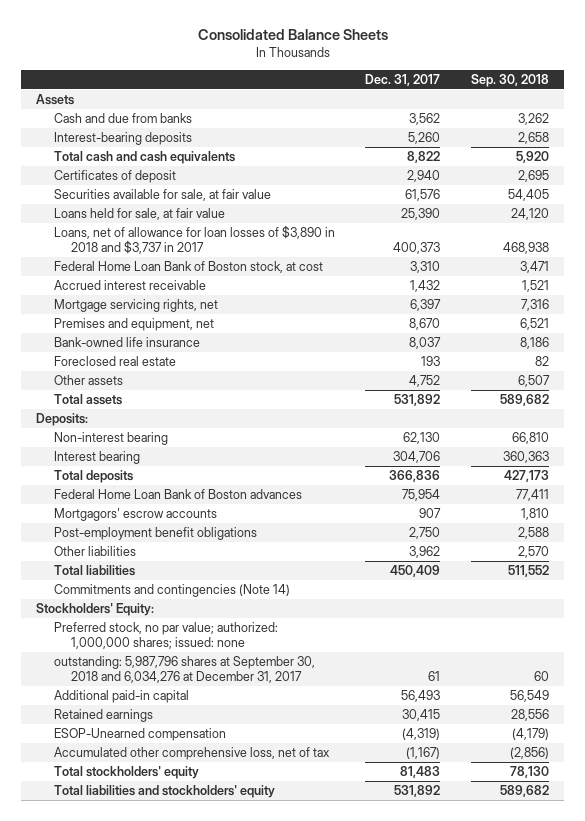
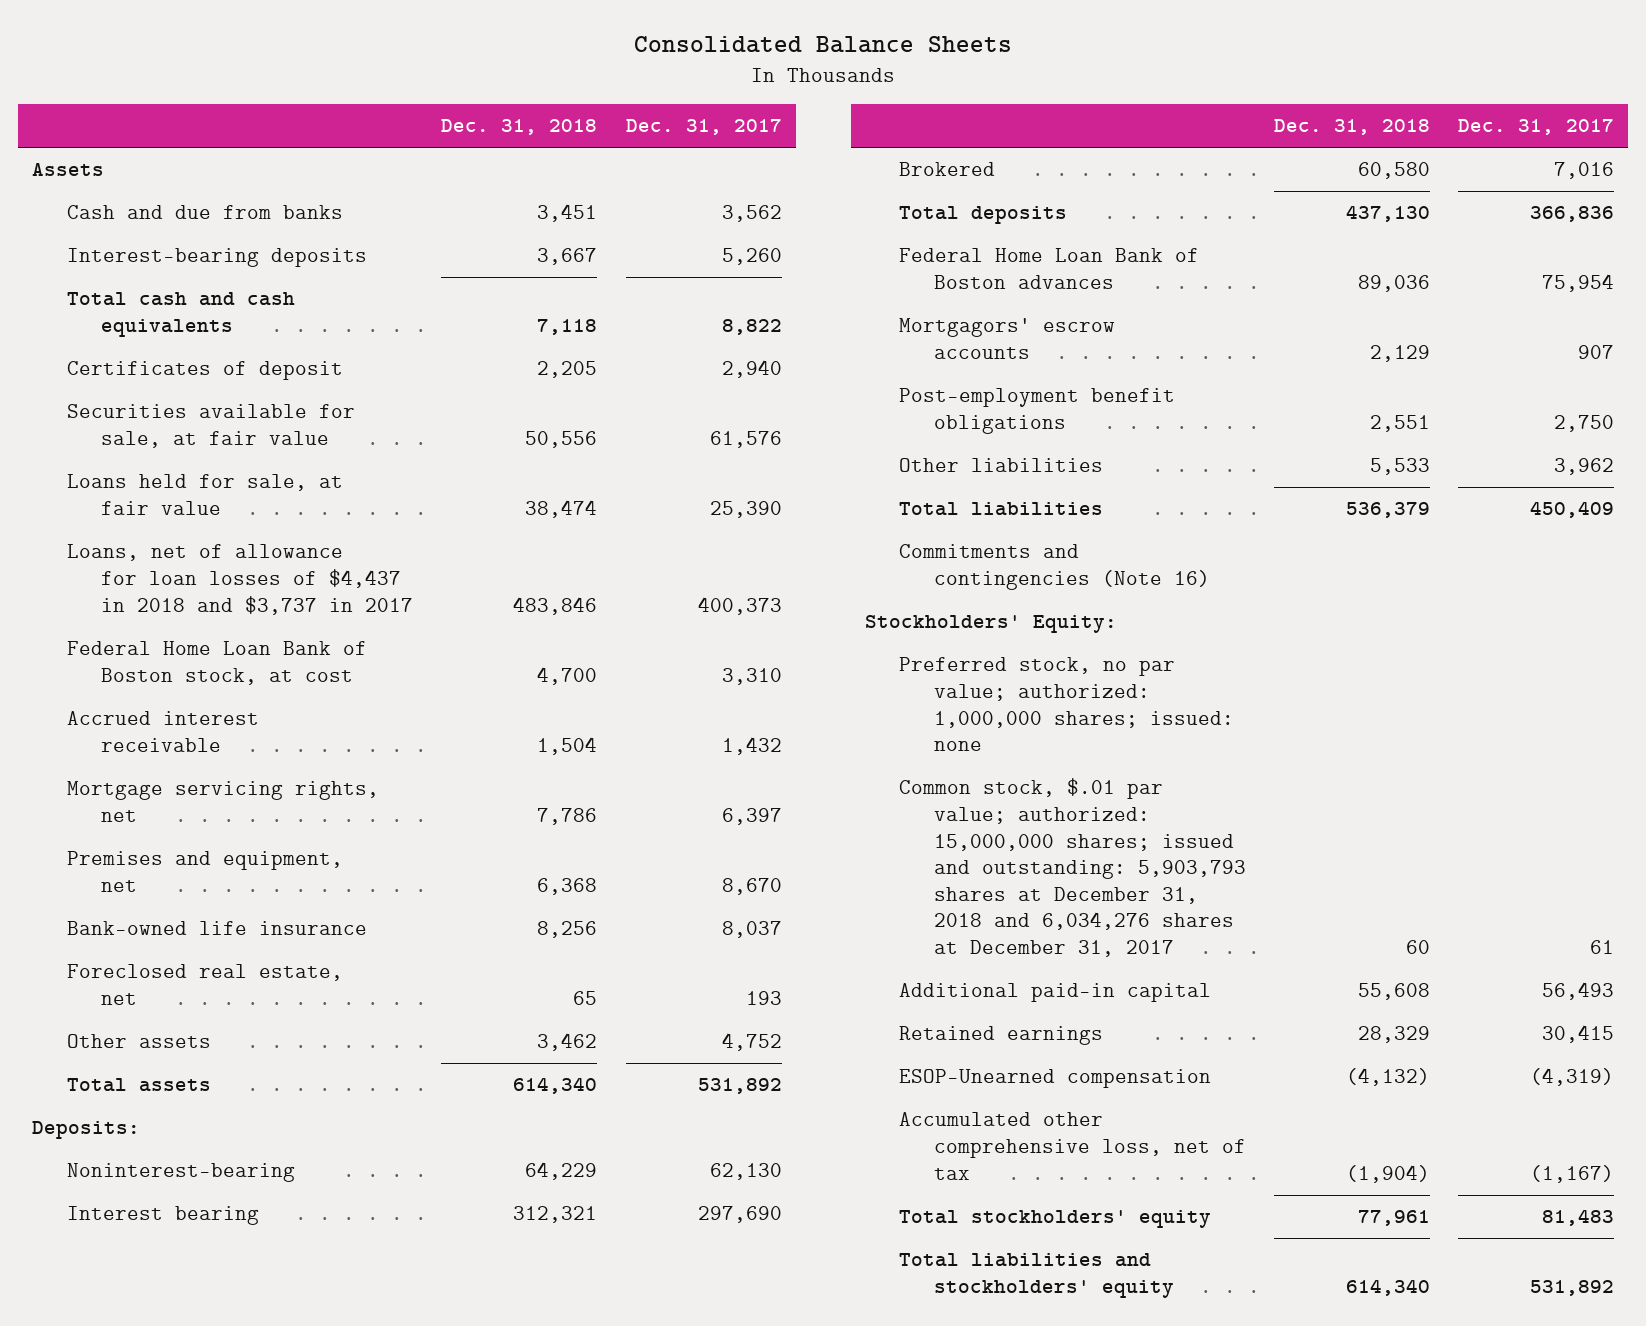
- | Dec. 31, 2017 | Sep. 30, 2018
+ | Dec. 31, 2018 | Dec. 31, 2017
- Loans, net of allowance for loan losses of $3,890 in 2018 and $3,737 in 2017 | 400,373 | 468,938
+ Loans, net of allowance for loan losses of $4,437 in 2018 and $3,737 in 2017 | 483,846 | 400,373
- Foreclosed real estate | 193 | 82
+ Foreclosed real estate, net | 65 | 193
- Non-interest bearing | 62,130 | 66,810
- Interest bearing | 304,706 | 360,363
+ Noninterest-bearing | 64,229 | 62,130
+ Interest bearing | 312,321 | 297,690
+ Brokered | 60,580 | 7,016
- Commitments and contingencies (Note 14)
+ Commitments and contingencies (Note 16)
- outstanding: 5,987,796 shares at September 30, 2018 and 6,034,276 at December 31, 2017 | 61 | 60
+ Common stock, $.01 par value; authorized: 15,000,000 shares; issued and outstanding: 5,903,793 shares at December 31, 2018 and 6,034,276 shares at December 31, 2017 | 60 | 61

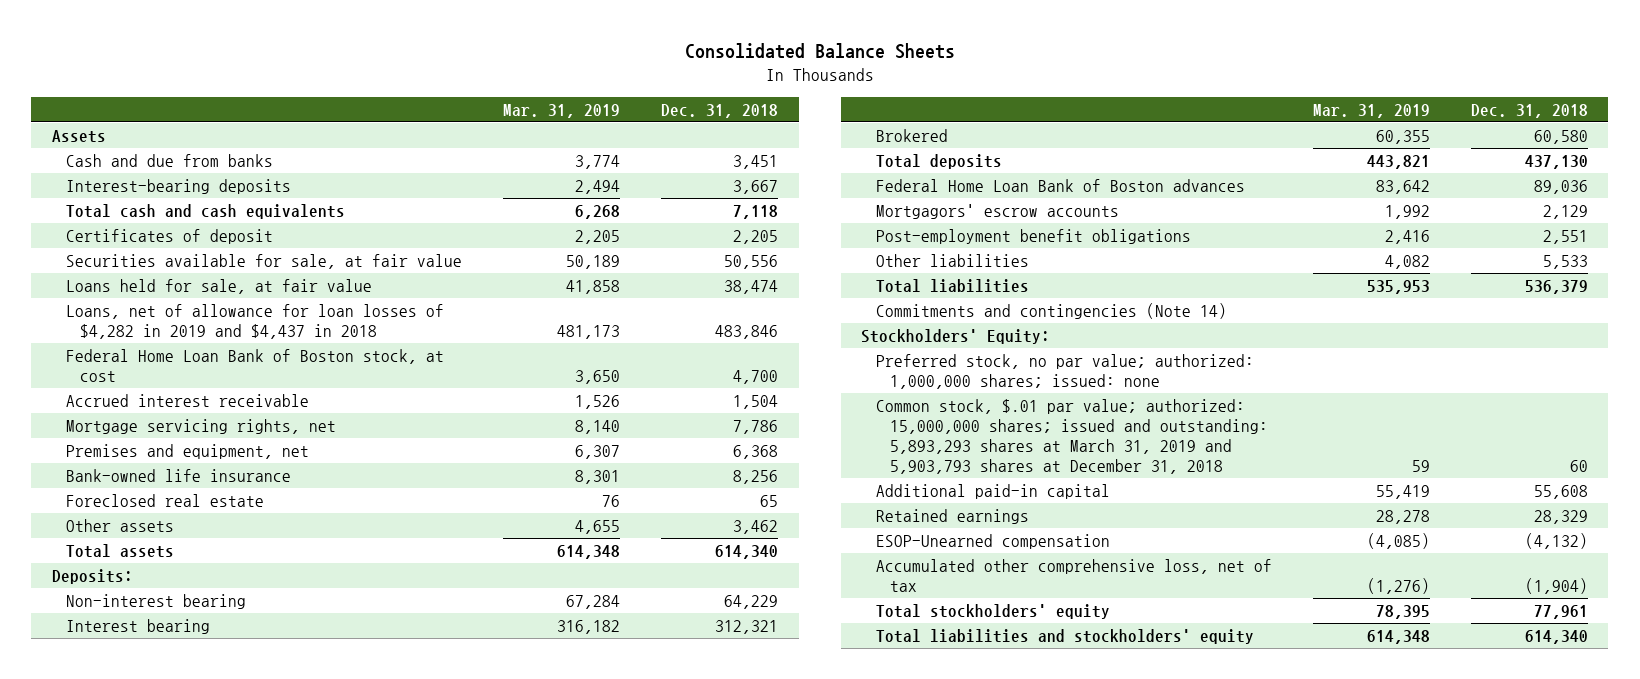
- | Dec. 31, 2018 | Dec. 31, 2017
+ | Mar. 31, 2019 | Dec. 31, 2018
- Loans, net of allowance for loan losses of $4,437 in 2018 and $3,737 in 2017 | 483,846 | 400,373
+ Loans, net of allowance for loan losses of $4,282 in 2019 and $4,437 in 2018 | 481,173 | 483,846
- Foreclosed real estate, net | 65 | 193
+ Foreclosed real estate | 76 | 65
- Noninterest-bearing | 64,229 | 62,130
+ Non-interest bearing | 67,284 | 64,229
- Commitments and contingencies (Note 16)
+ Commitments and contingencies (Note 14)
- Common stock, $.01 par value; authorized: 15,000,000 shares; issued and outstanding: 5,903,793 shares at December 31, 2018 and 6,034,276 shares at December 31, 2017 | 60 | 61
+ Common stock, $.01 par value; authorized: 15,000,000 shares; issued and outstanding: 5,893,293 shares at March 31, 2019 and 5,903,793 shares at December 31, 2018 | 59 | 60

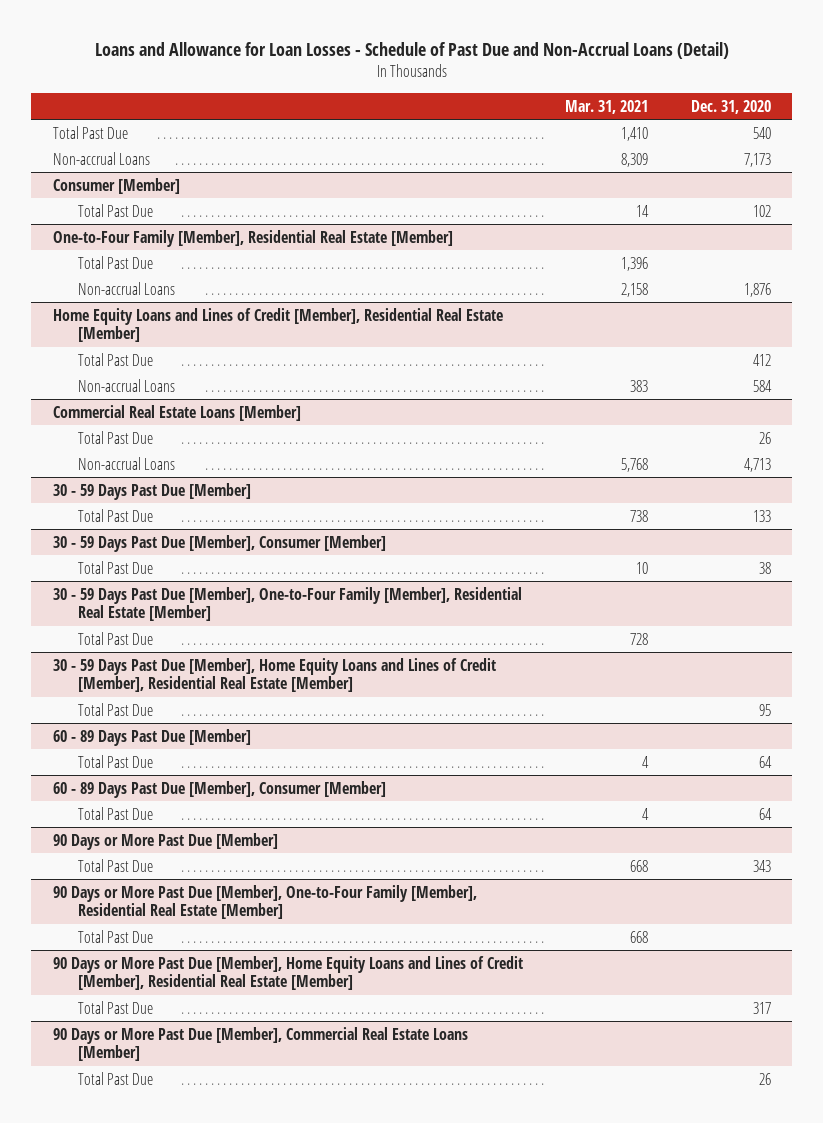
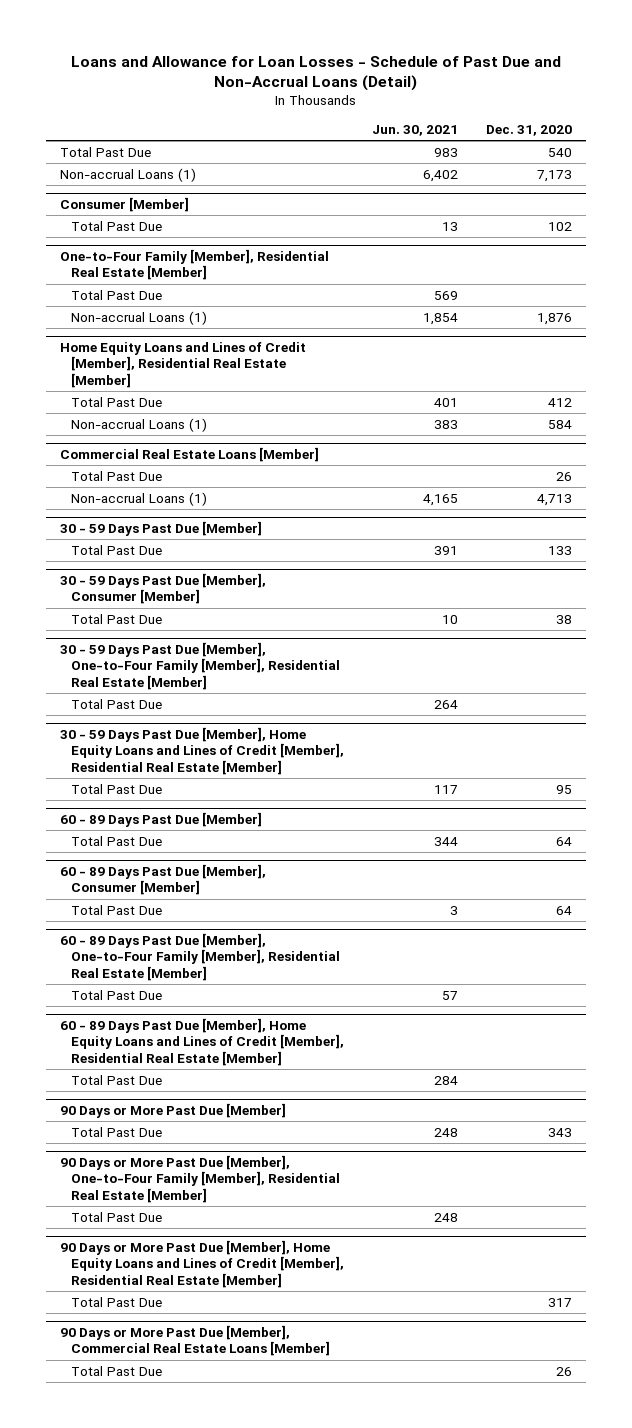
- | Mar. 31, 2021 | Dec. 31, 2020
+ | Jun. 30, 2021 | Dec. 31, 2020
- Non-accrual Loans | 8,309 | 7,173
+ Non-accrual Loans (1) | 6,402 | 7,173
@ One-to-Four Family [Member], Residential Real Estate [Member]
- Non-accrual Loans | 2,158 | 1,876
+ Non-accrual Loans (1) | 1,854 | 1,876
@ Home Equity Loans and Lines of Credit [Member], Residential Real Estate [Member]
- Non-accrual Loans | 383 | 584
+ Non-accrual Loans (1) | 383 | 584
@ Commercial Real Estate Loans [Member]
- Non-accrual Loans | 5,768 | 4,713
+ Non-accrual Loans (1) | 4,165 | 4,713
+ 60 - 89 Days Past Due [Member], One-to-Four Family [Member], Residential Real Estate [Member]
+ Total Past Due | 57 |
+ 60 - 89 Days Past Due [Member], Home Equity Loans and Lines of Credit [Member], Residential Real Estate [Member]
+ Total Past Due | 284 |

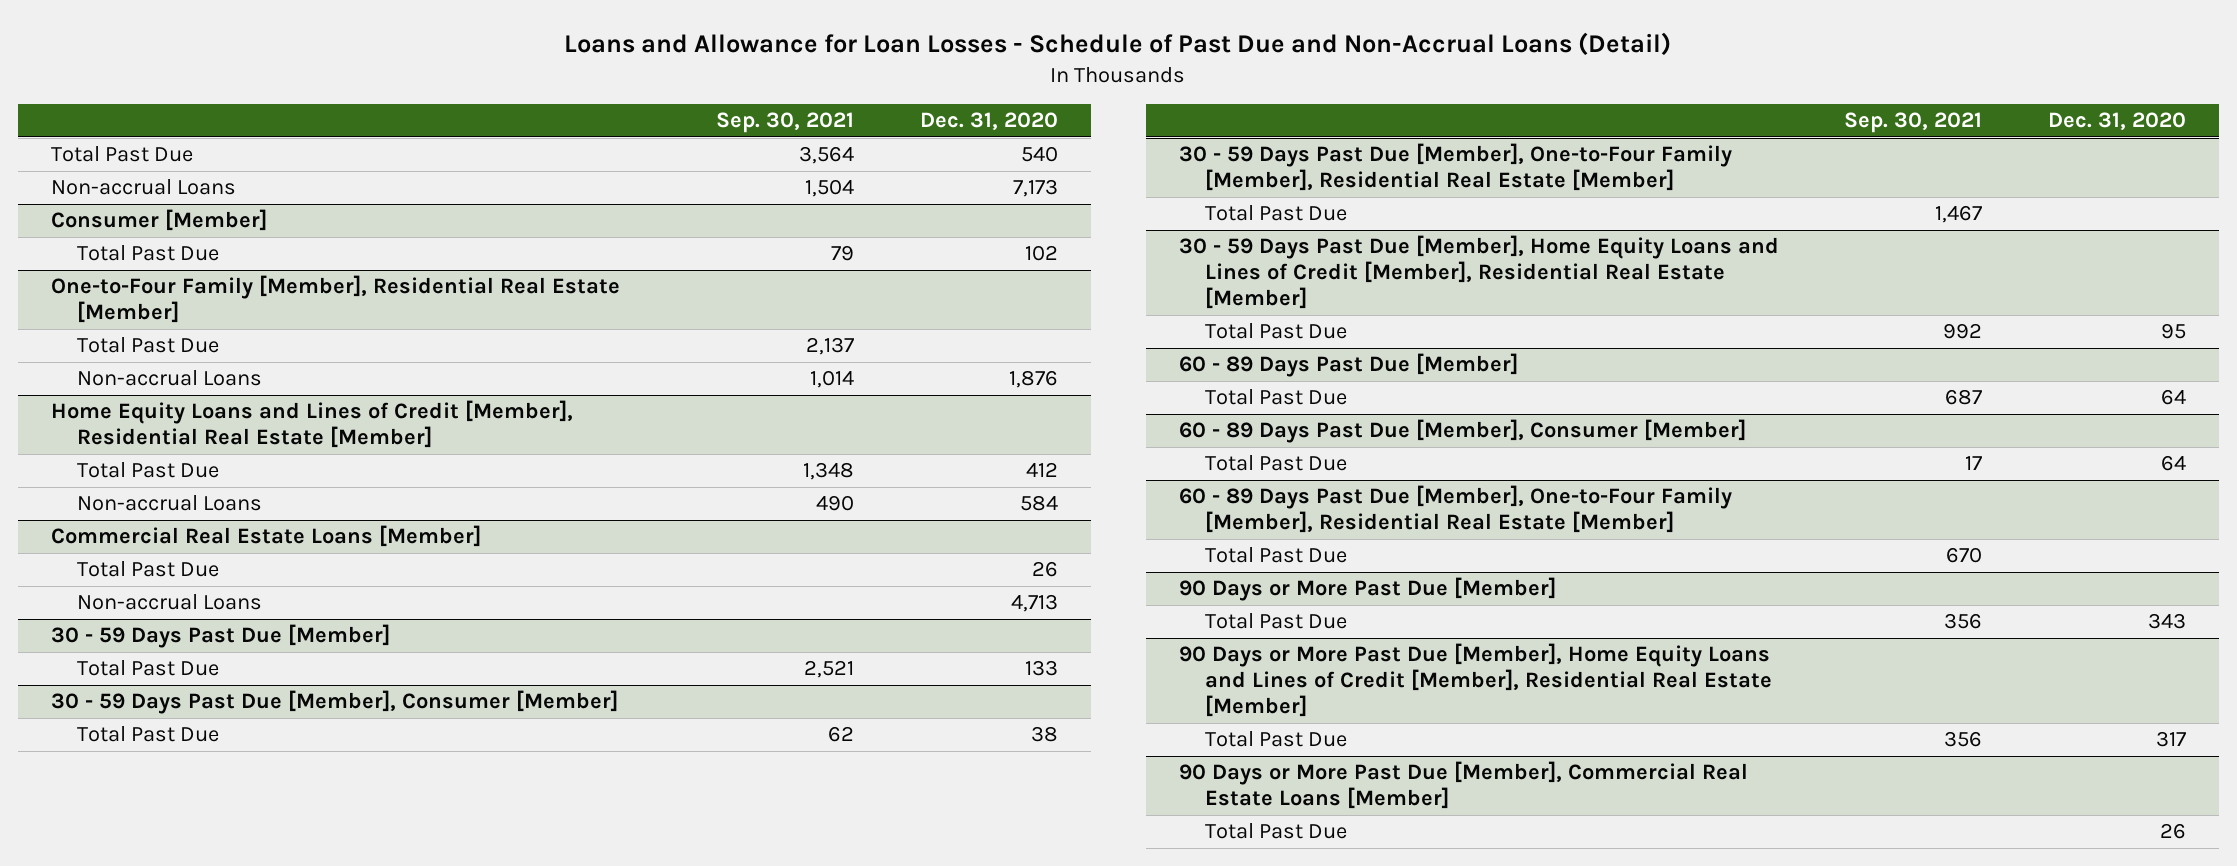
- | Jun. 30, 2021 | Dec. 31, 2020
+ | Sep. 30, 2021 | Dec. 31, 2020
- Non-accrual Loans (1) | 6,402 | 7,173
+ Non-accrual Loans | 1,504 | 7,173
@ One-to-Four Family [Member], Residential Real Estate [Member]
- Non-accrual Loans (1) | 1,854 | 1,876
+ Non-accrual Loans | 1,014 | 1,876
@ Home Equity Loans and Lines of Credit [Member], Residential Real Estate [Member]
- Non-accrual Loans (1) | 383 | 584
+ Non-accrual Loans | 490 | 584
@ Commercial Real Estate Loans [Member]
- Non-accrual Loans (1) | 4,165 | 4,713
+ Non-accrual Loans | | 4,713
- 60 - 89 Days Past Due [Member], Home Equity Loans and Lines of Credit [Member], Residential Real Estate [Member]
- Total Past Due | 284 |
- 90 Days or More Past Due [Member], One-to-Four Family [Member], Residential Real Estate [Member]
- Total Past Due | 248 |

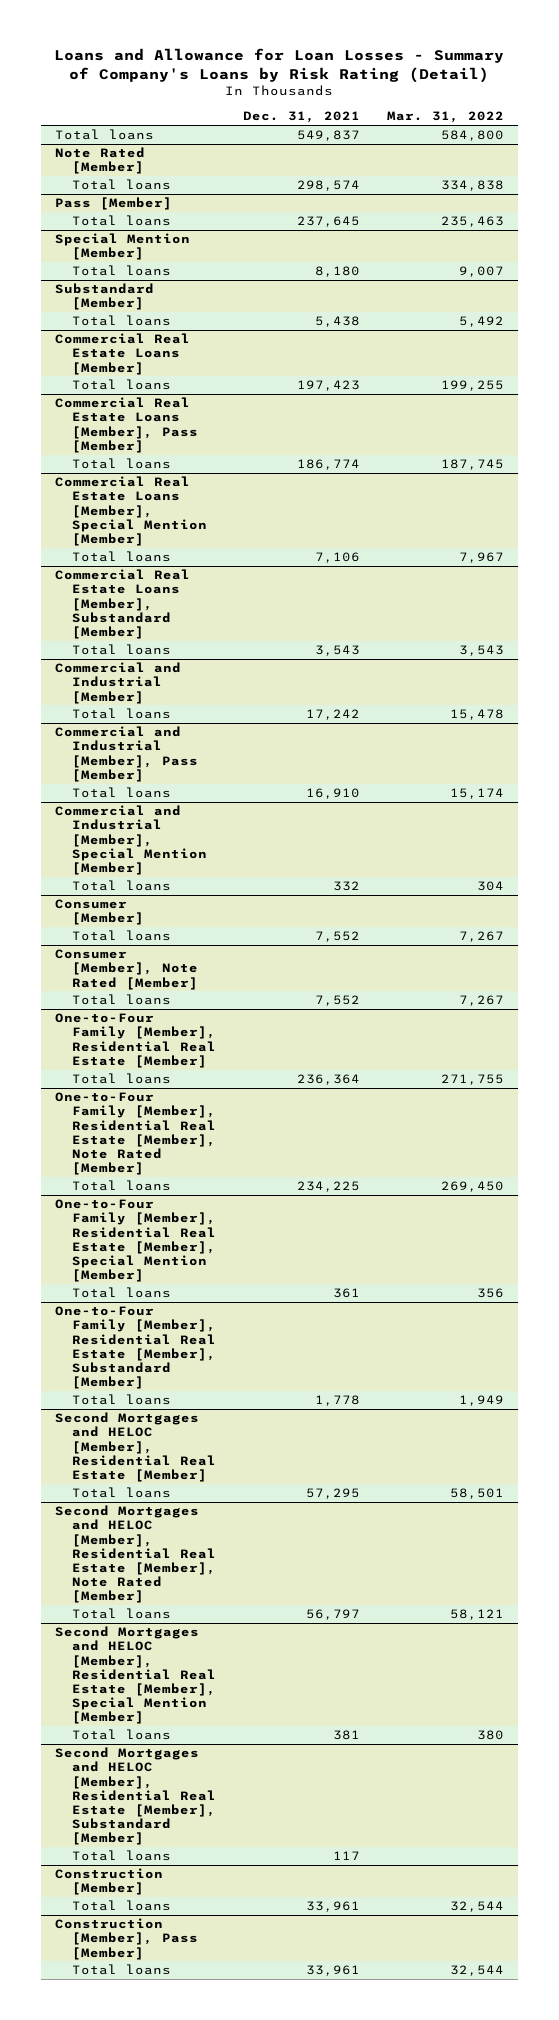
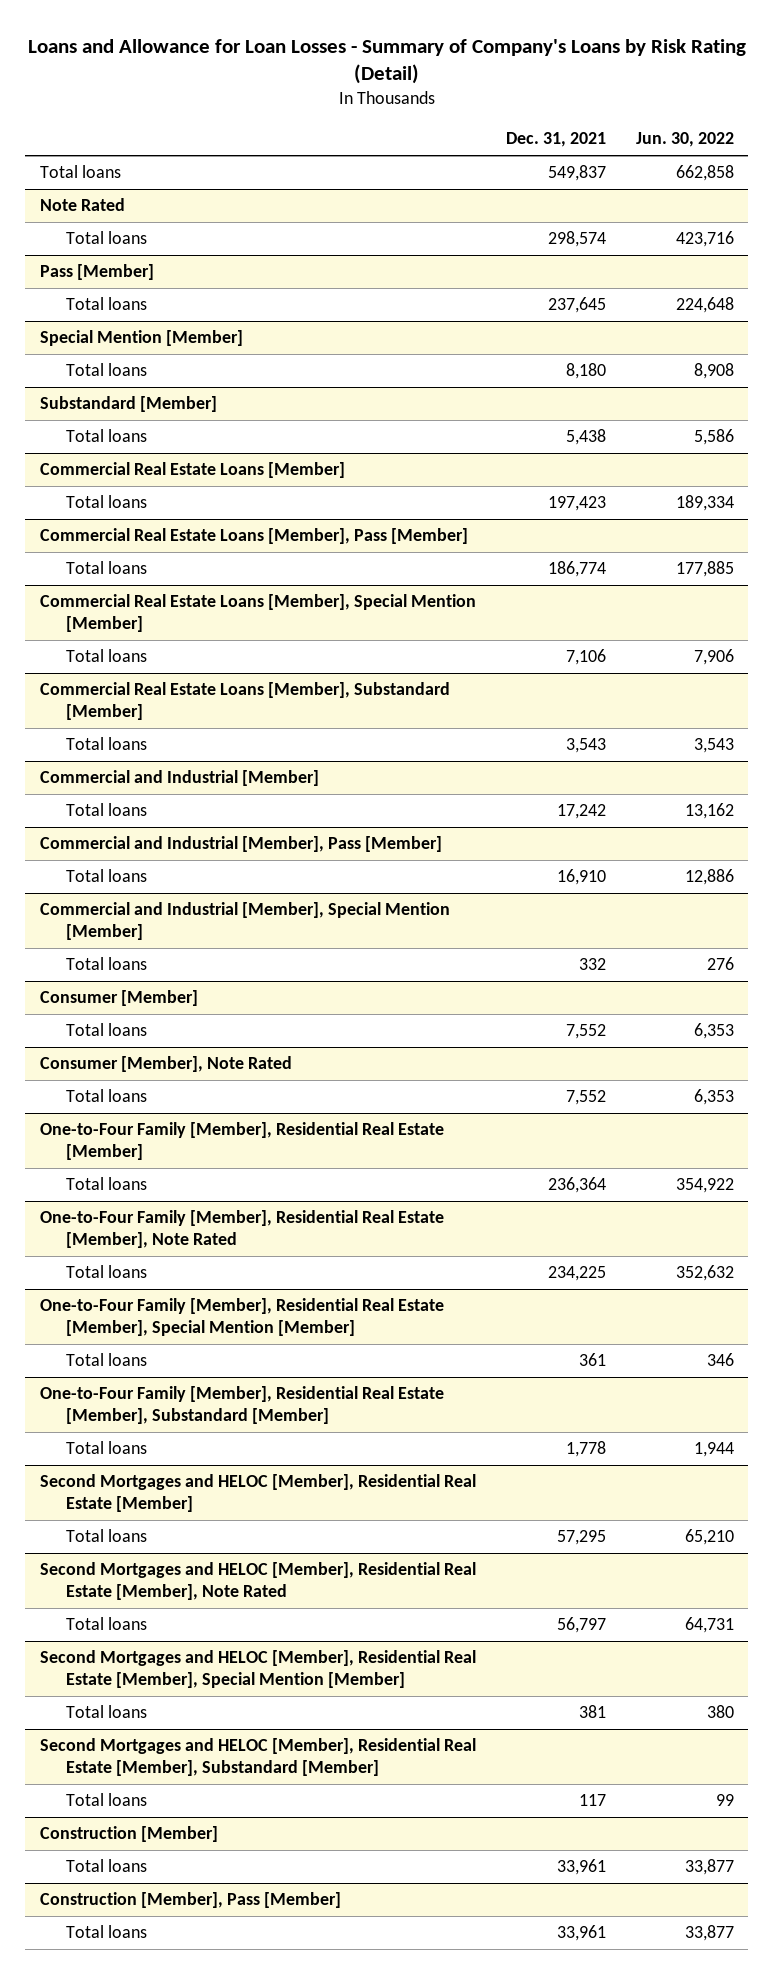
- | Dec. 31, 2021 | Mar. 31, 2022
+ | Dec. 31, 2021 | Jun. 30, 2022
- Note Rated [Member]
+ Note Rated
- Consumer [Member], Note Rated [Member]
+ Consumer [Member], Note Rated
- One-to-Four Family [Member], Residential Real Estate [Member], Note Rated [Member]
+ One-to-Four Family [Member], Residential Real Estate [Member], Note Rated
- Second Mortgages and HELOC [Member], Residential Real Estate [Member], Note Rated [Member]
+ Second Mortgages and HELOC [Member], Residential Real Estate [Member], Note Rated

